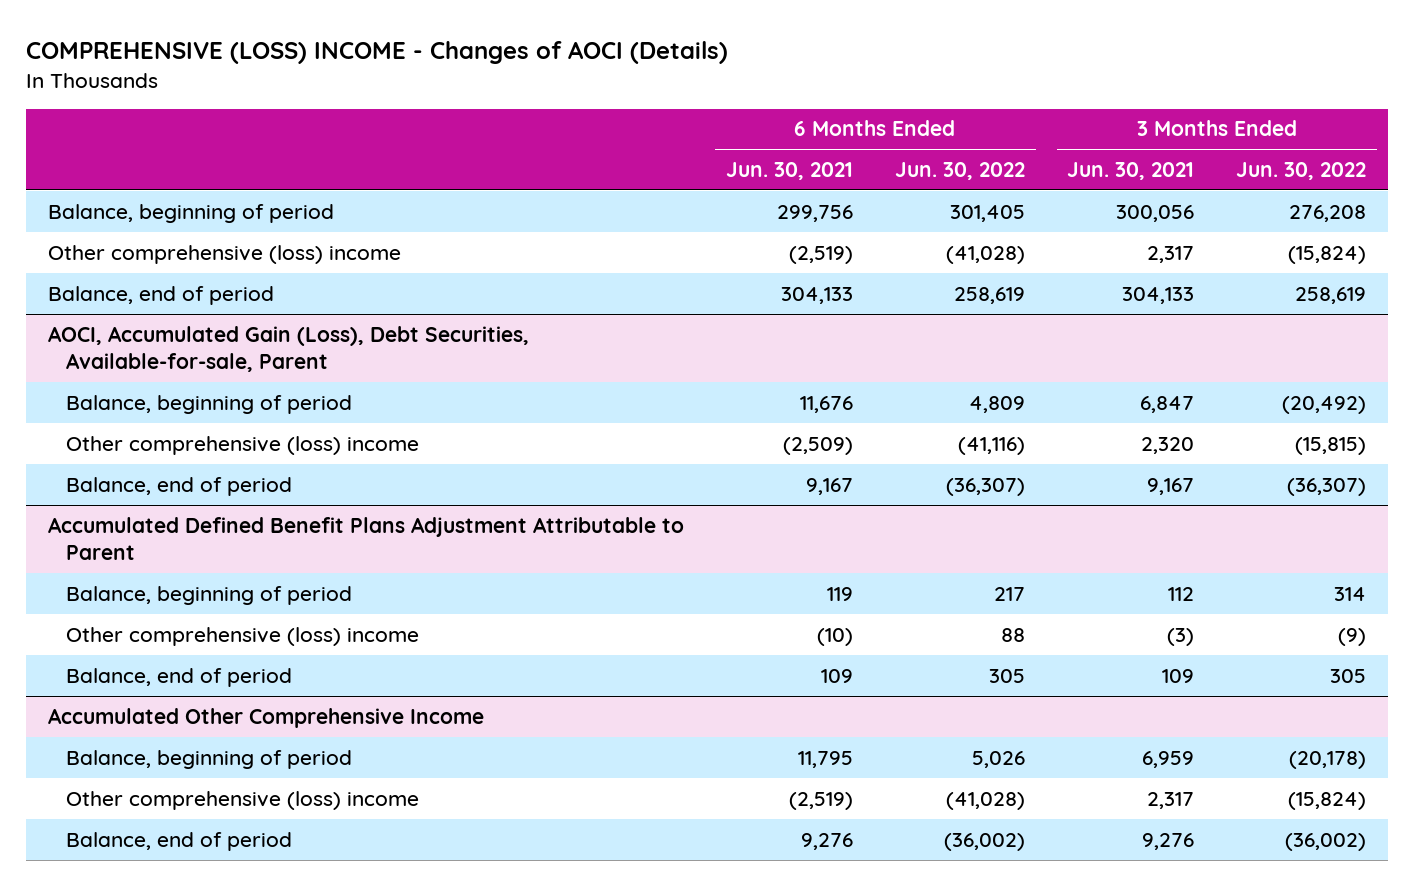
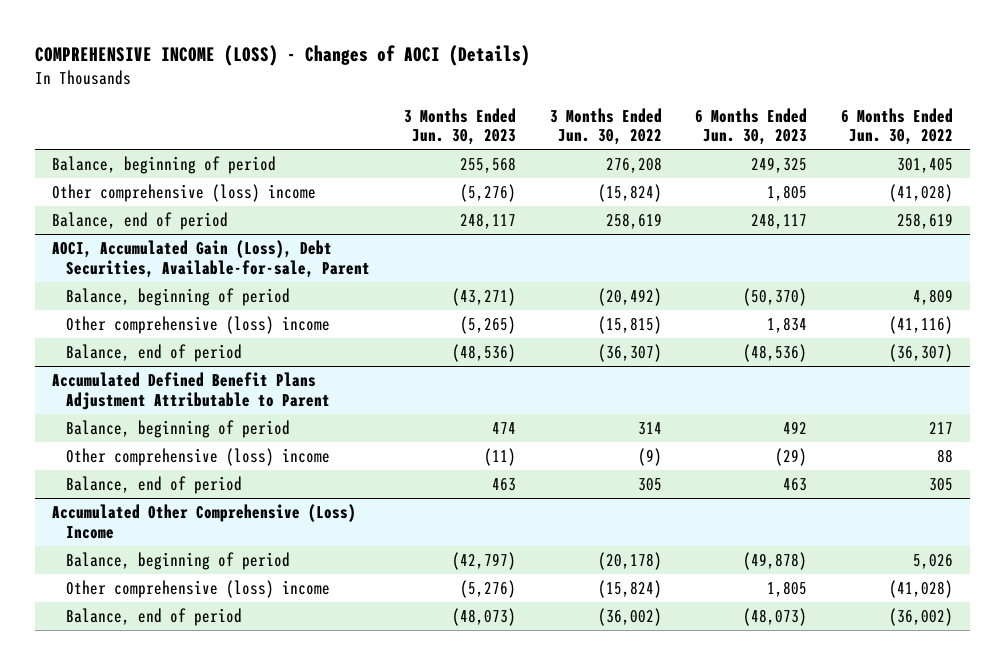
- COMPREHENSIVE (LOSS) INCOME - Changes of AOCI (Details)
+ COMPREHENSIVE INCOME (LOSS) - Changes of AOCI (Details)
- | 6 Months Ended Jun. 30, 2021 | 6 Months Ended Jun. 30, 2022 | 3 Months Ended Jun. 30, 2021 | 3 Months Ended Jun. 30, 2022
+ | 3 Months Ended Jun. 30, 2023 | 3 Months Ended Jun. 30, 2022 | 6 Months Ended Jun. 30, 2023 | 6 Months Ended Jun. 30, 2022
- Accumulated Other Comprehensive Income
+ Accumulated Other Comprehensive (Loss) Income

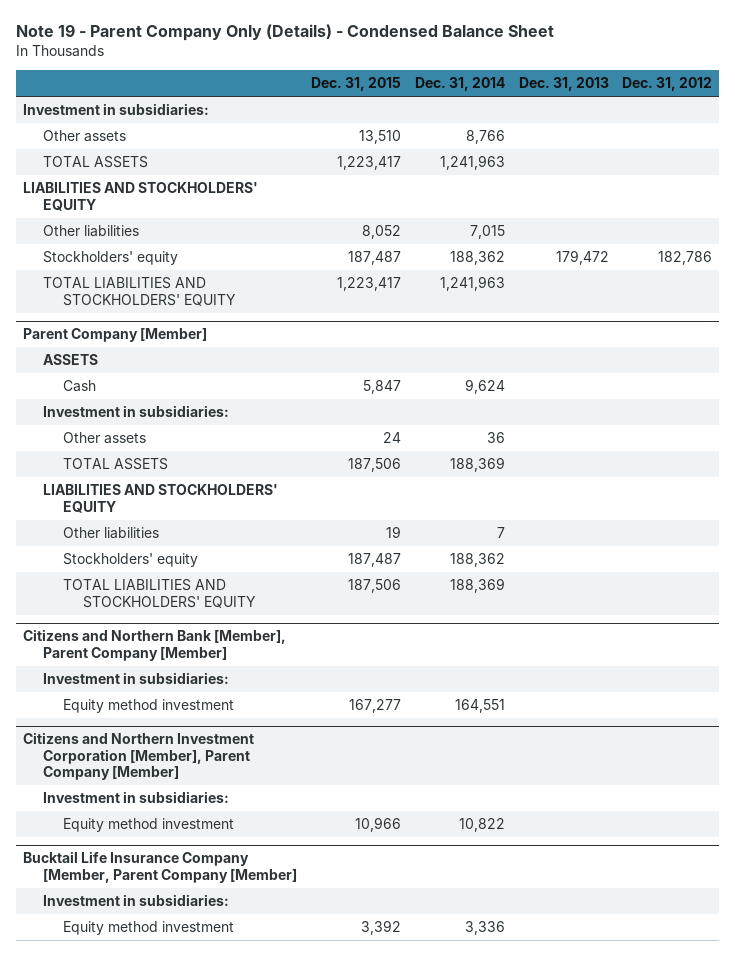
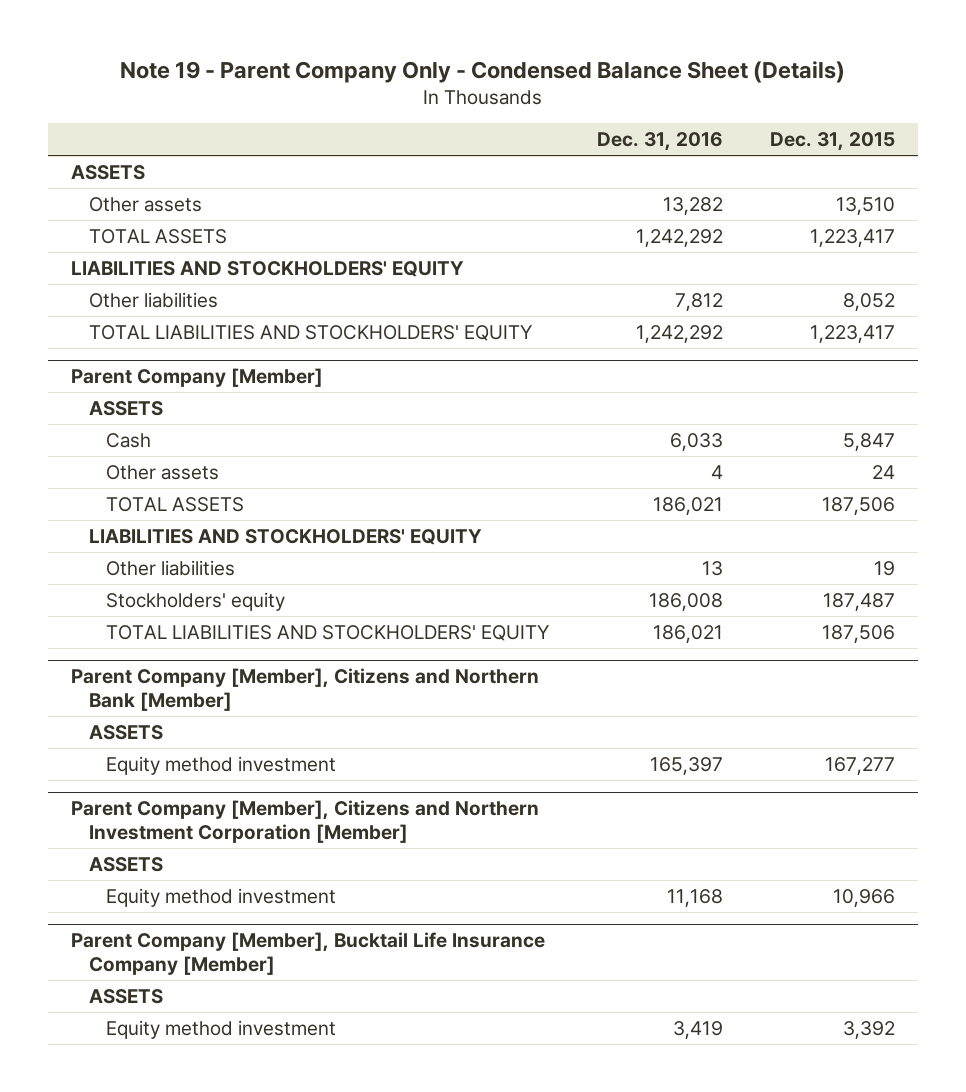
- Note 19 - Parent Company Only (Details) - Condensed Balance Sheet
+ Note 19 - Parent Company Only - Condensed Balance Sheet (Details)
- | Dec. 31, 2015 | Dec. 31, 2014 | Dec. 31, 2013 | Dec. 31, 2012
+ | Dec. 31, 2016 | Dec. 31, 2015
- Investment in subsidiaries:
+ ASSETS
- Stockholders' equity | 187,487 | 188,362 | 179,472 | 182,786
@ Parent Company [Member]
- Investment in subsidiaries:
- Citizens and Northern Bank [Member], Parent Company [Member]
- Investment in subsidiaries:
+ Parent Company [Member], Citizens and Northern Bank [Member]
+ ASSETS
- Citizens and Northern Investment Corporation [Member], Parent Company [Member]
- Investment in subsidiaries:
+ Parent Company [Member], Citizens and Northern Investment Corporation [Member]
+ ASSETS
- Bucktail Life Insurance Company [Member, Parent Company [Member]
- Investment in subsidiaries:
+ Parent Company [Member], Bucktail Life Insurance Company [Member]
+ ASSETS

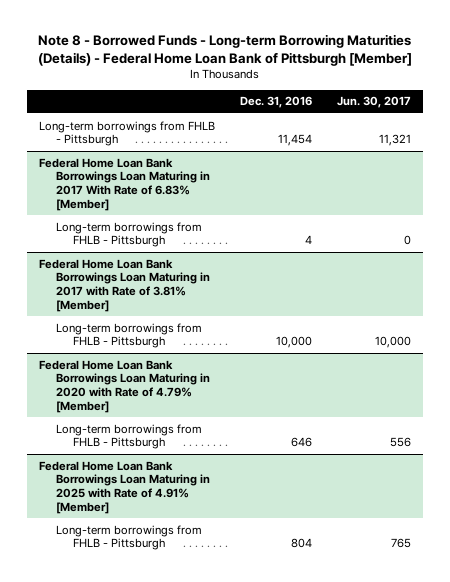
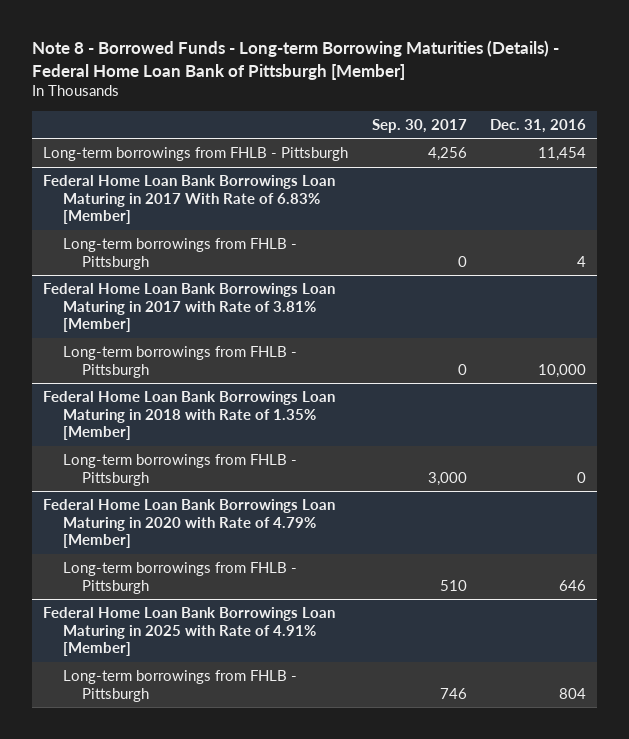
- | Dec. 31, 2016 | Jun. 30, 2017
+ | Sep. 30, 2017 | Dec. 31, 2016
+ Federal Home Loan Bank Borrowings Loan Maturing in 2018 with Rate of 1.35% [Member]
+ Long-term borrowings from FHLB - Pittsburgh | 3,000 | 0

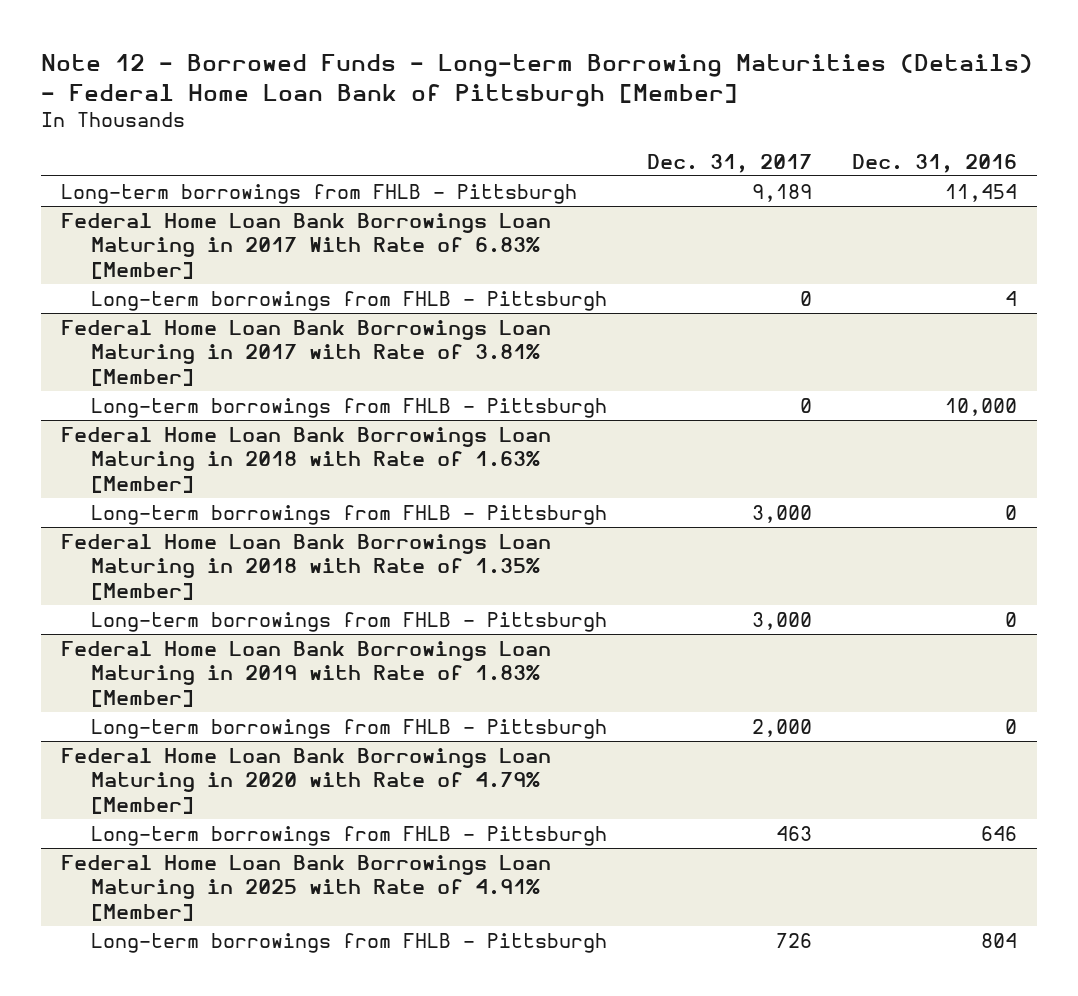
- Note 8 - Borrowed Funds - Long-term Borrowing Maturities (Details) - Federal Home Loan Bank of Pittsburgh [Member]
+ Note 12 - Borrowed Funds - Long-term Borrowing Maturities (Details) - Federal Home Loan Bank of Pittsburgh [Member]
- | Sep. 30, 2017 | Dec. 31, 2016
+ | Dec. 31, 2017 | Dec. 31, 2016
+ Federal Home Loan Bank Borrowings Loan Maturing in 2018 with Rate of 1.63% [Member]
+ Long-term borrowings from FHLB - Pittsburgh | 3,000 | 0
+ Federal Home Loan Bank Borrowings Loan Maturing in 2019 with Rate of 1.83% [Member]
+ Long-term borrowings from FHLB - Pittsburgh | 2,000 | 0

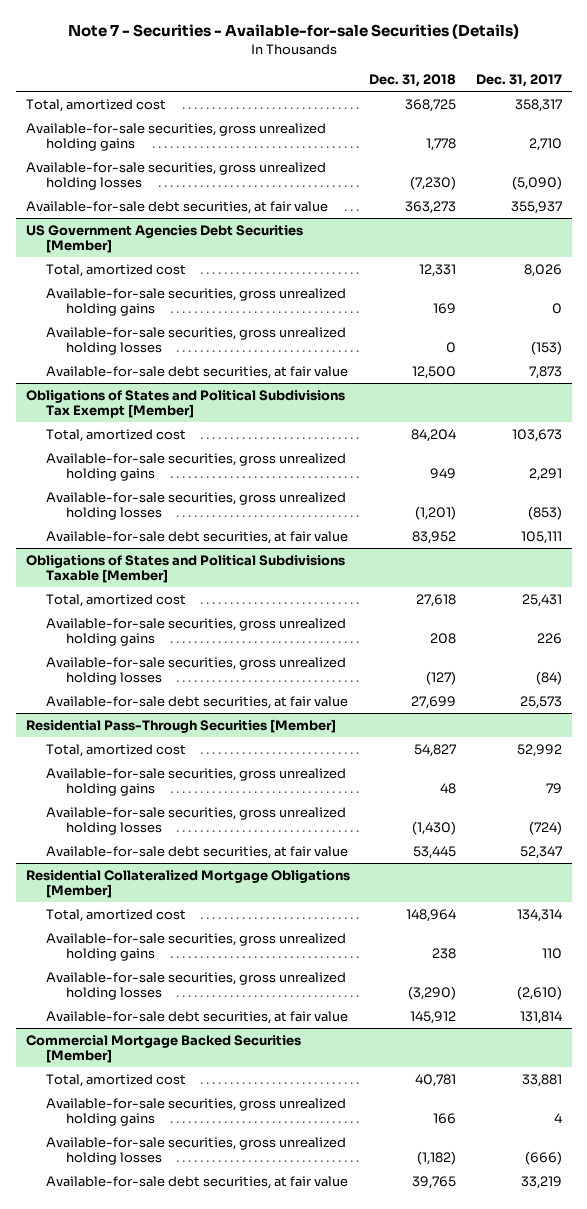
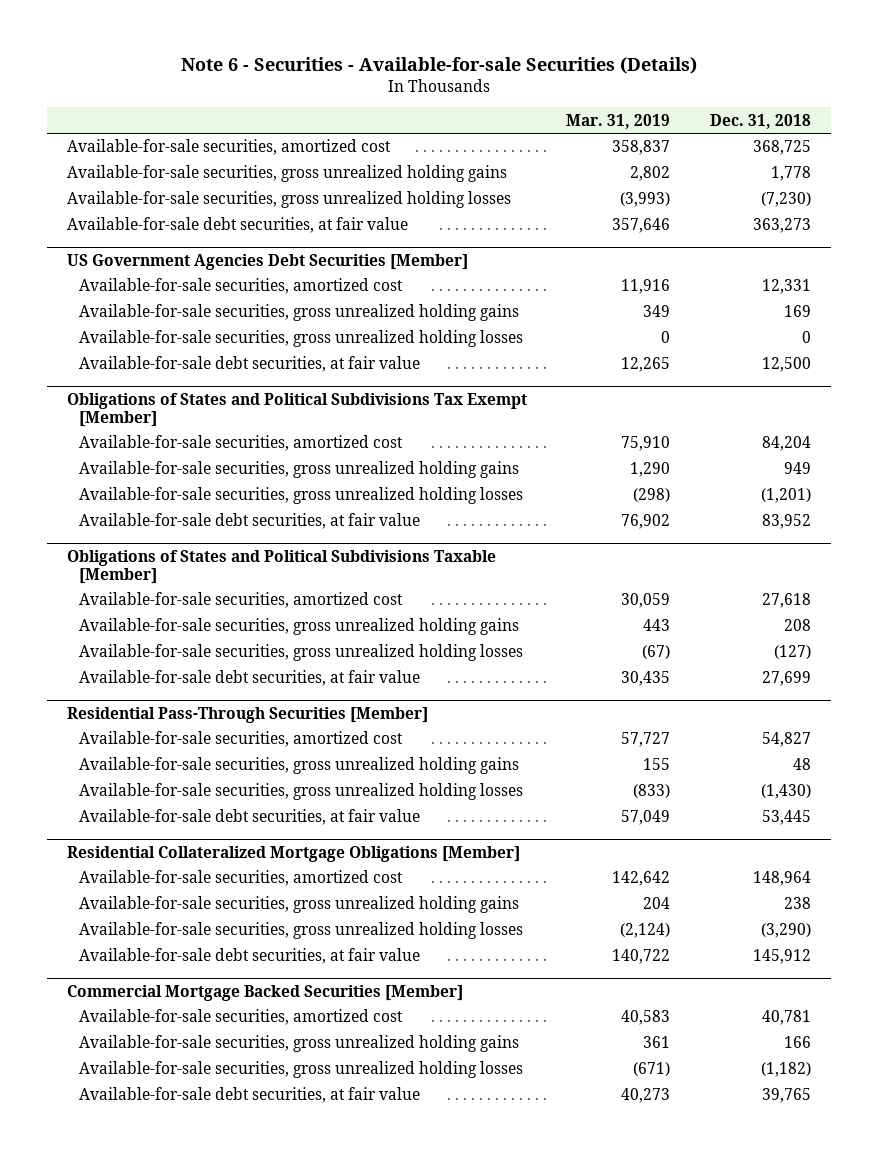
- Note 7 - Securities - Available-for-sale Securities (Details)
+ Note 6 - Securities - Available-for-sale Securities (Details)
- | Dec. 31, 2018 | Dec. 31, 2017
+ | Mar. 31, 2019 | Dec. 31, 2018
- Total, amortized cost | 368,725 | 358,317
+ Available-for-sale securities, amortized cost | 358,837 | 368,725
@ US Government Agencies Debt Securities [Member]
- Total, amortized cost | 12,331 | 8,026
+ Available-for-sale securities, amortized cost | 11,916 | 12,331
@ Obligations of States and Political Subdivisions Tax Exempt [Member]
- Total, amortized cost | 84,204 | 103,673
+ Available-for-sale securities, amortized cost | 75,910 | 84,204
@ Obligations of States and Political Subdivisions Taxable [Member]
- Total, amortized cost | 27,618 | 25,431
+ Available-for-sale securities, amortized cost | 30,059 | 27,618
@ Residential Pass-Through Securities [Member]
- Total, amortized cost | 54,827 | 52,992
+ Available-for-sale securities, amortized cost | 57,727 | 54,827
@ Residential Collateralized Mortgage Obligations [Member]
- Total, amortized cost | 148,964 | 134,314
+ Available-for-sale securities, amortized cost | 142,642 | 148,964
@ Commercial Mortgage Backed Securities [Member]
- Total, amortized cost | 40,781 | 33,881
+ Available-for-sale securities, amortized cost | 40,583 | 40,781

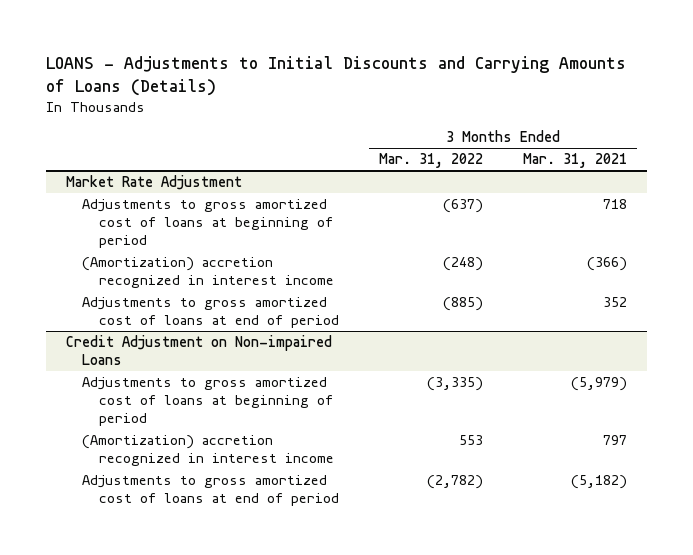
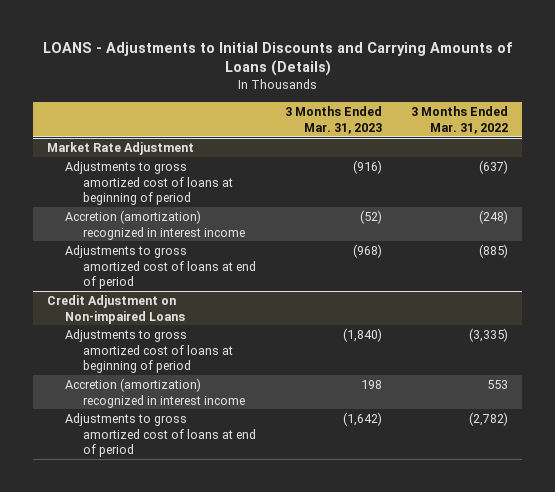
- | 3 Months Ended Mar. 31, 2022 | 3 Months Ended Mar. 31, 2021
+ | 3 Months Ended Mar. 31, 2023 | 3 Months Ended Mar. 31, 2022
@ Market Rate Adjustment
- (Amortization) accretion recognized in interest income | (248) | (366)
+ Accretion (amortization) recognized in interest income | (52) | (248)
@ Credit Adjustment on Non-impaired Loans
- (Amortization) accretion recognized in interest income | 553 | 797
+ Accretion (amortization) recognized in interest income | 198 | 553

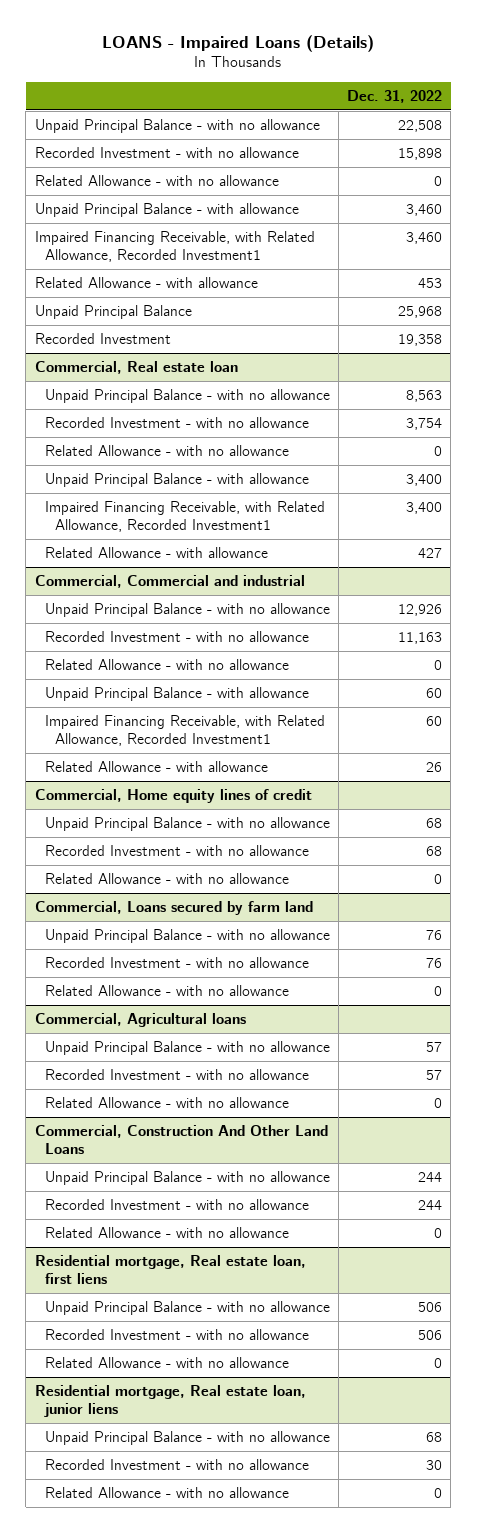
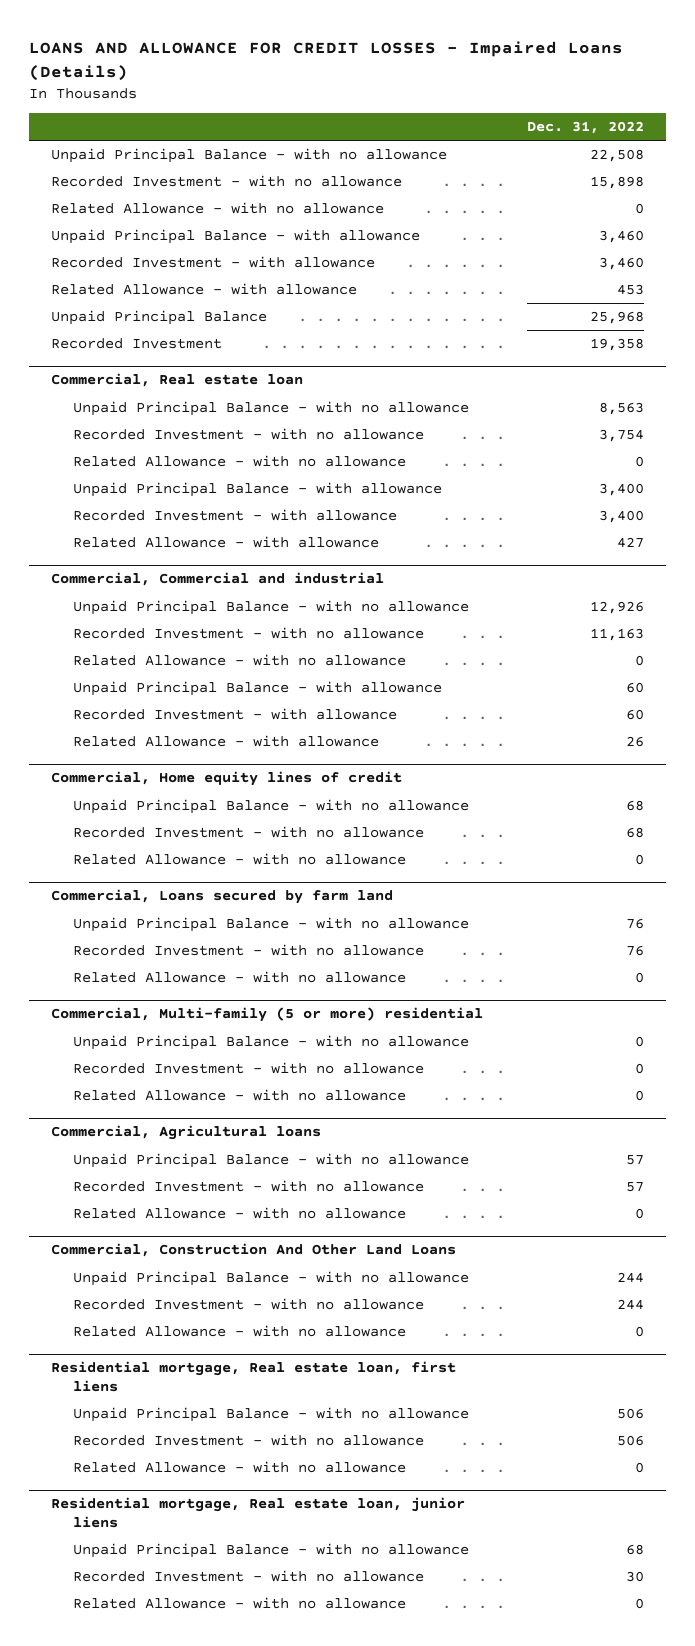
- LOANS - Impaired Loans (Details)
+ LOANS AND ALLOWANCE FOR CREDIT LOSSES - Impaired Loans (Details)
- Impaired Financing Receivable, with Related Allowance, Recorded Investment1 | 3,460
+ Recorded Investment - with allowance | 3,460
@ Commercial, Real estate loan
- Impaired Financing Receivable, with Related Allowance, Recorded Investment1 | 3,400
+ Recorded Investment - with allowance | 3,400
@ Commercial, Commercial and industrial
- Impaired Financing Receivable, with Related Allowance, Recorded Investment1 | 60
+ Recorded Investment - with allowance | 60
+ Commercial, Multi-family (5 or more) residential
+ Unpaid Principal Balance - with no allowance | 0
+ Recorded Investment - with no allowance | 0
+ Related Allowance - with no allowance | 0

